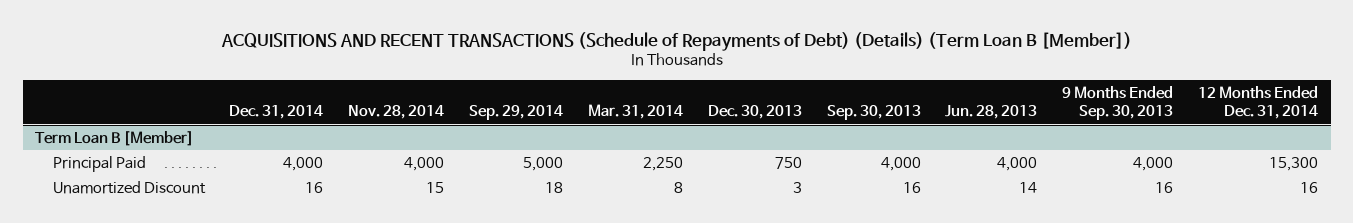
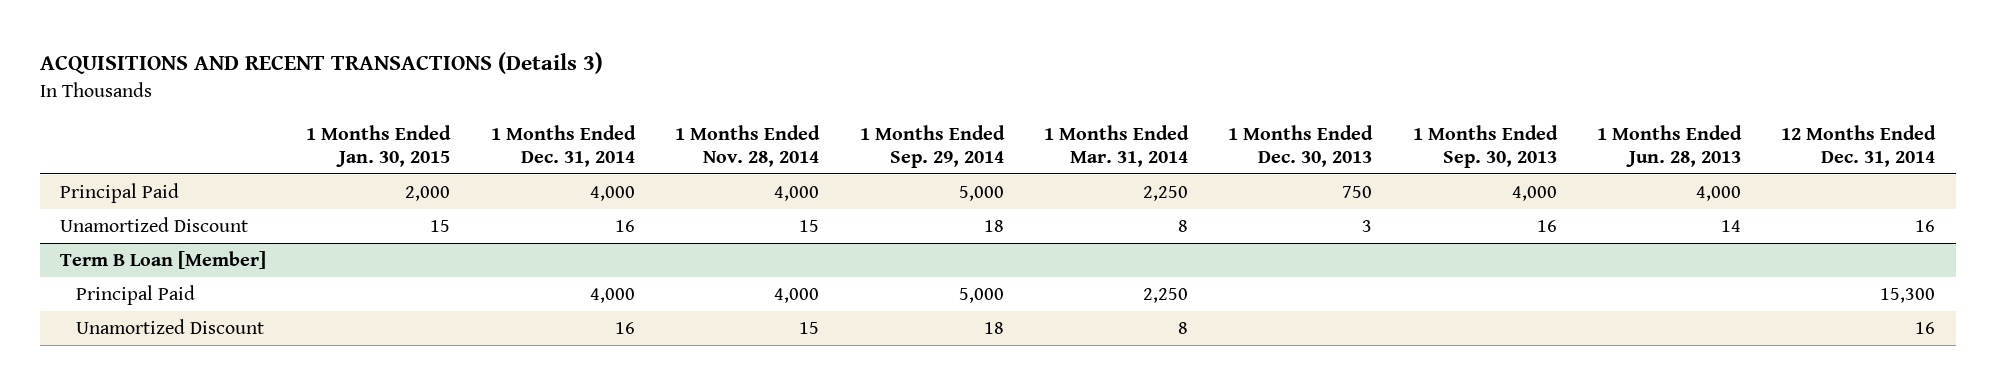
- ACQUISITIONS AND RECENT TRANSACTIONS (Schedule of Repayments of Debt) (Details) (Term Loan B [Member])
+ ACQUISITIONS AND RECENT TRANSACTIONS (Details 3)
- | Dec. 31, 2014 | Nov. 28, 2014 | Sep. 29, 2014 | Mar. 31, 2014 | Dec. 30, 2013 | Sep. 30, 2013 | Jun. 28, 2013 | 9 Months Ended Sep. 30, 2013 | 12 Months Ended Dec. 31, 2014
+ | 1 Months Ended Jan. 30, 2015 | 1 Months Ended Dec. 31, 2014 | 1 Months Ended Nov. 28, 2014 | 1 Months Ended Sep. 29, 2014 | 1 Months Ended Mar. 31, 2014 | 1 Months Ended Dec. 30, 2013 | 1 Months Ended Sep. 30, 2013 | 1 Months Ended Jun. 28, 2013 | 12 Months Ended Dec. 31, 2014
- Term Loan B [Member]
+ Principal Paid | 2,000 | 4,000 | 4,000 | 5,000 | 2,250 | 750 | 4,000 | 4,000 |
+ Unamortized Discount | 15 | 16 | 15 | 18 | 8 | 3 | 16 | 14 | 16
+ Term B Loan [Member]

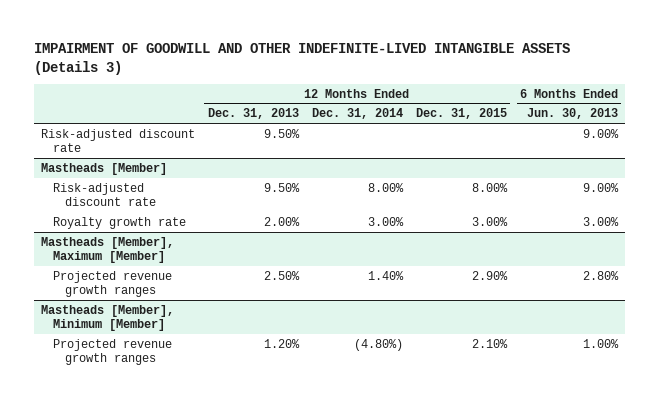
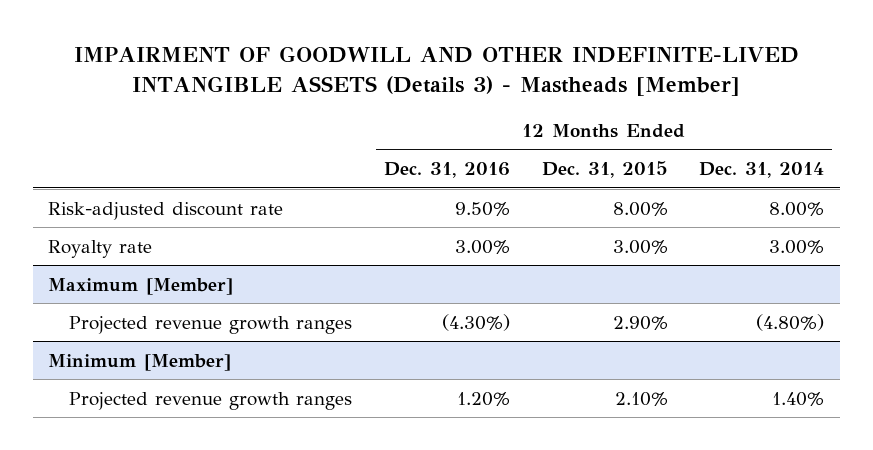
- IMPAIRMENT OF GOODWILL AND OTHER INDEFINITE-LIVED INTANGIBLE ASSETS (Details 3)
+ IMPAIRMENT OF GOODWILL AND OTHER INDEFINITE-LIVED INTANGIBLE ASSETS (Details 3) - Mastheads [Member]
- | 12 Months Ended Dec. 31, 2013 | 12 Months Ended Dec. 31, 2014 | 12 Months Ended Dec. 31, 2015 | 6 Months Ended Jun. 30, 2013
+ | 12 Months Ended Dec. 31, 2016 | 12 Months Ended Dec. 31, 2015 | 12 Months Ended Dec. 31, 2014
- Risk-adjusted discount rate | 9.50% | | | 9.00%
- Mastheads [Member]
- Royalty growth rate | 2.00% | 3.00% | 3.00% | 3.00%
- Mastheads [Member], Maximum [Member]
- Projected revenue growth ranges | 2.50% | 1.40% | 2.90% | 2.80%
- Mastheads [Member], Minimum [Member]
- Projected revenue growth ranges | 1.20% | (4.80%) | 2.10% | 1.00%
+ Royalty rate | 3.00% | 3.00% | 3.00%
+ Maximum [Member]
+ Projected revenue growth ranges | (4.30%) | 2.90% | (4.80%)
+ Minimum [Member]
+ Projected revenue growth ranges | 1.20% | 2.10% | 1.40%

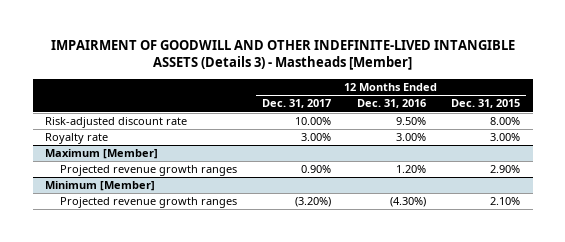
- | 12 Months Ended Dec. 31, 2016 | 12 Months Ended Dec. 31, 2015 | 12 Months Ended Dec. 31, 2014
+ | 12 Months Ended Dec. 31, 2017 | 12 Months Ended Dec. 31, 2016 | 12 Months Ended Dec. 31, 2015
@ Maximum [Member]
- Projected revenue growth ranges | (4.30%) | 2.90% | (4.80%)
+ Projected revenue growth ranges | 0.90% | 1.20% | 2.90%
@ Minimum [Member]
- Projected revenue growth ranges | 1.20% | 2.10% | 1.40%
+ Projected revenue growth ranges | (3.20%) | (4.30%) | 2.10%

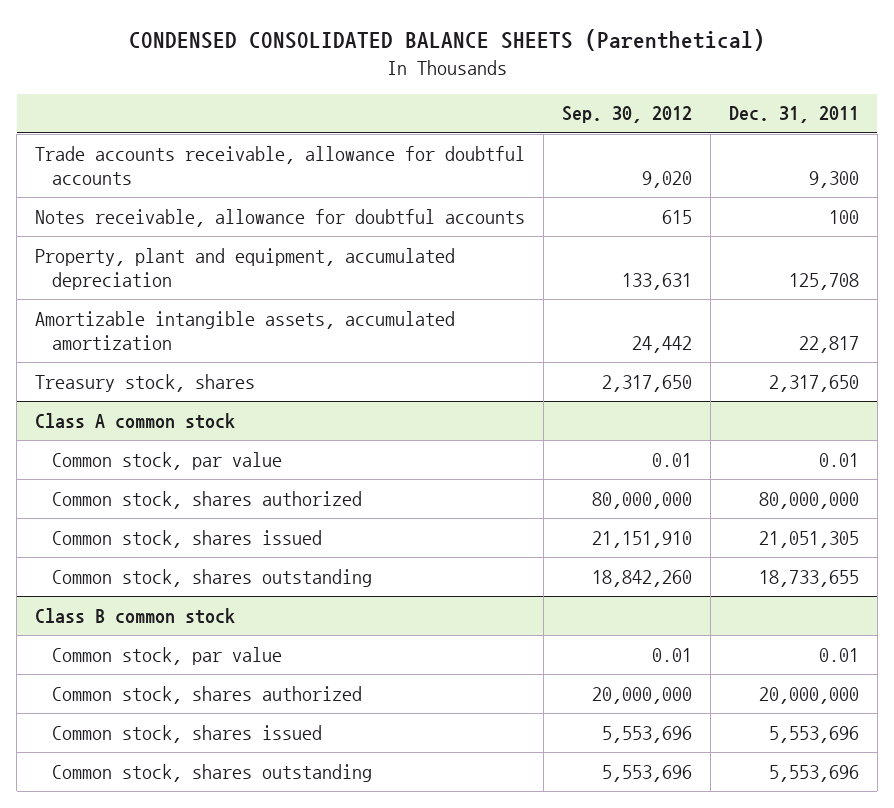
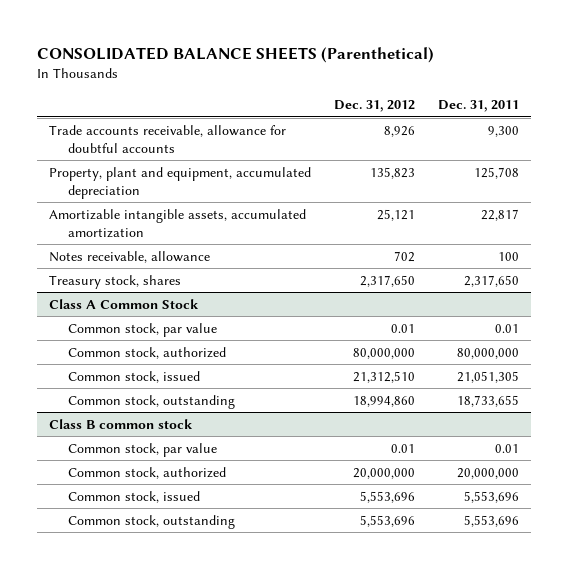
- CONDENSED CONSOLIDATED BALANCE SHEETS (Parenthetical)
+ CONSOLIDATED BALANCE SHEETS (Parenthetical)
- | Sep. 30, 2012 | Dec. 31, 2011
+ | Dec. 31, 2012 | Dec. 31, 2011
- Notes receivable, allowance for doubtful accounts | 615 | 100
+ Notes receivable, allowance | 702 | 100
- Class A common stock
+ Class A Common Stock
- Common stock, shares authorized | 80,000,000 | 80,000,000
- Common stock, shares issued | 21,151,910 | 21,051,305
- Common stock, shares outstanding | 18,842,260 | 18,733,655
+ Common stock, authorized | 80,000,000 | 80,000,000
+ Common stock, issued | 21,312,510 | 21,051,305
+ Common stock, outstanding | 18,994,860 | 18,733,655
@ Class B common stock
- Common stock, shares authorized | 20,000,000 | 20,000,000
- Common stock, shares issued | 5,553,696 | 5,553,696
- Common stock, shares outstanding | 5,553,696 | 5,553,696
+ Common stock, authorized | 20,000,000 | 20,000,000
+ Common stock, issued | 5,553,696 | 5,553,696
+ Common stock, outstanding | 5,553,696 | 5,553,696

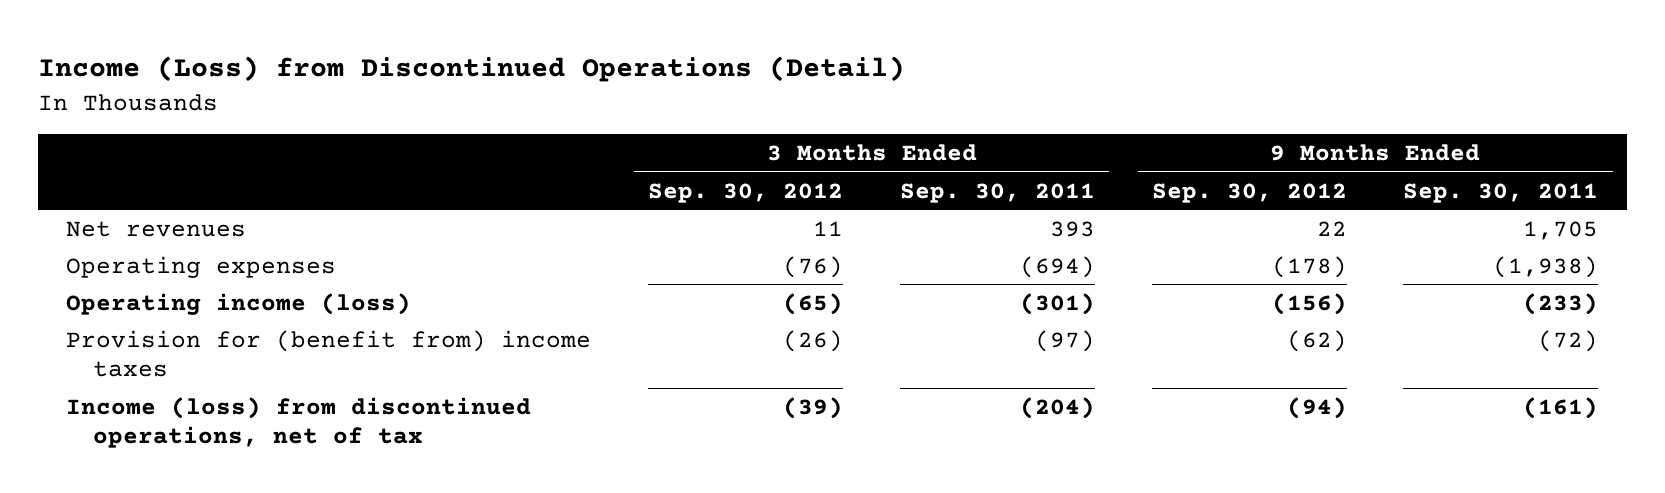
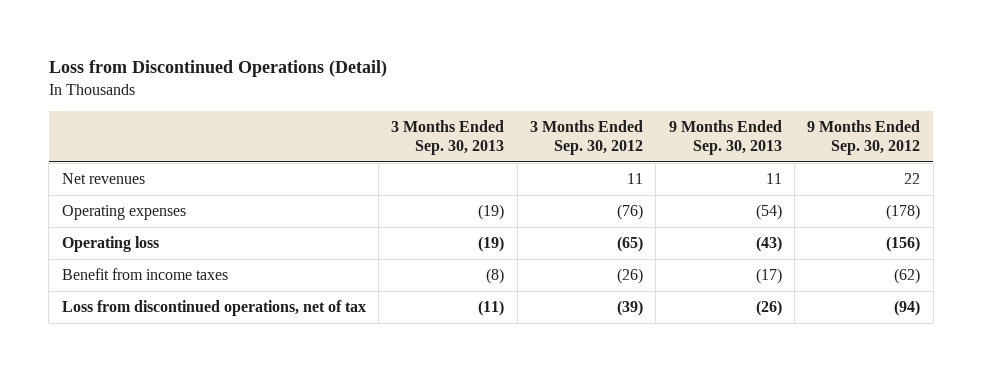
- Income (Loss) from Discontinued Operations (Detail)
+ Loss from Discontinued Operations (Detail)
- | 3 Months Ended Sep. 30, 2012 | 3 Months Ended Sep. 30, 2011 | 9 Months Ended Sep. 30, 2012 | 9 Months Ended Sep. 30, 2011
+ | 3 Months Ended Sep. 30, 2013 | 3 Months Ended Sep. 30, 2012 | 9 Months Ended Sep. 30, 2013 | 9 Months Ended Sep. 30, 2012
- Operating income (loss) | (65) | (301) | (156) | (233)
- Provision for (benefit from) income taxes | (26) | (97) | (62) | (72)
- Income (loss) from discontinued operations, net of tax | (39) | (204) | (94) | (161)
+ Operating loss | (19) | (65) | (43) | (156)
+ Benefit from income taxes | (8) | (26) | (17) | (62)
+ Loss from discontinued operations, net of tax | (11) | (39) | (26) | (94)

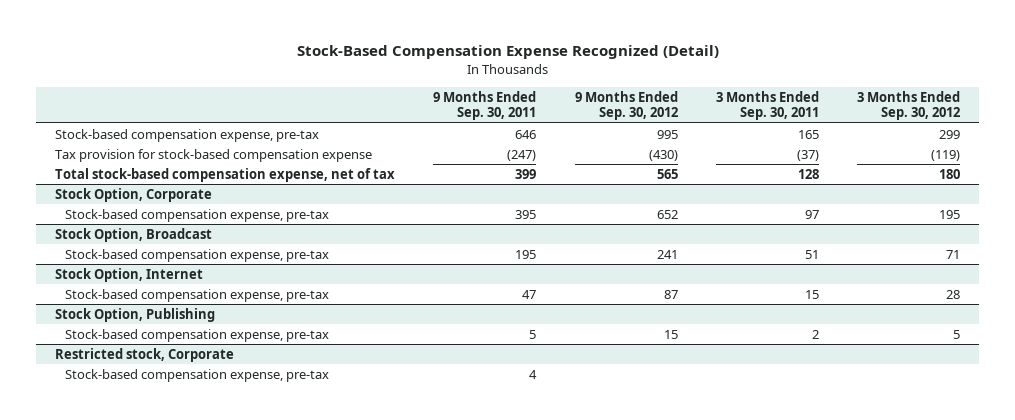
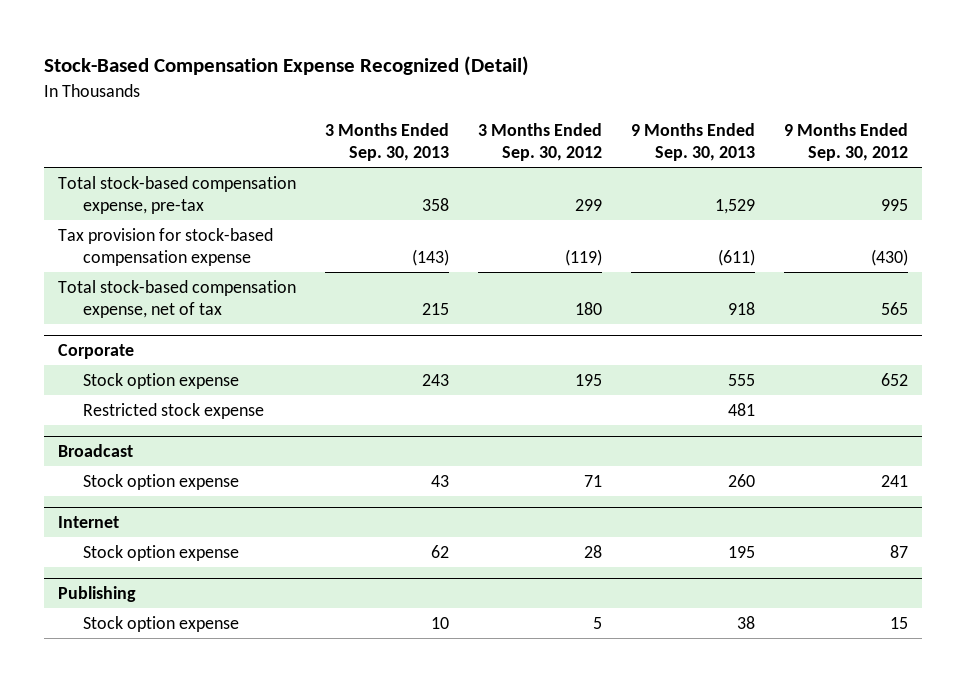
- | 9 Months Ended Sep. 30, 2011 | 9 Months Ended Sep. 30, 2012 | 3 Months Ended Sep. 30, 2011 | 3 Months Ended Sep. 30, 2012
+ | 3 Months Ended Sep. 30, 2013 | 3 Months Ended Sep. 30, 2012 | 9 Months Ended Sep. 30, 2013 | 9 Months Ended Sep. 30, 2012
- Stock-based compensation expense, pre-tax | 646 | 995 | 165 | 299
+ Total stock-based compensation expense, pre-tax | 358 | 299 | 1,529 | 995
- Stock Option, Corporate
- Stock-based compensation expense, pre-tax | 395 | 652 | 97 | 195
- Stock Option, Broadcast
- Stock-based compensation expense, pre-tax | 195 | 241 | 51 | 71
- Stock Option, Internet
- Stock-based compensation expense, pre-tax | 47 | 87 | 15 | 28
- Stock Option, Publishing
- Stock-based compensation expense, pre-tax | 5 | 15 | 2 | 5
- Restricted stock, Corporate
- Stock-based compensation expense, pre-tax | 4 | | |
+ Corporate
+ Stock option expense | 243 | 195 | 555 | 652
+ Restricted stock expense | | | 481 |
+ Broadcast
+ Stock option expense | 43 | 71 | 260 | 241
+ Internet
+ Stock option expense | 62 | 28 | 195 | 87
+ Publishing
+ Stock option expense | 10 | 5 | 38 | 15

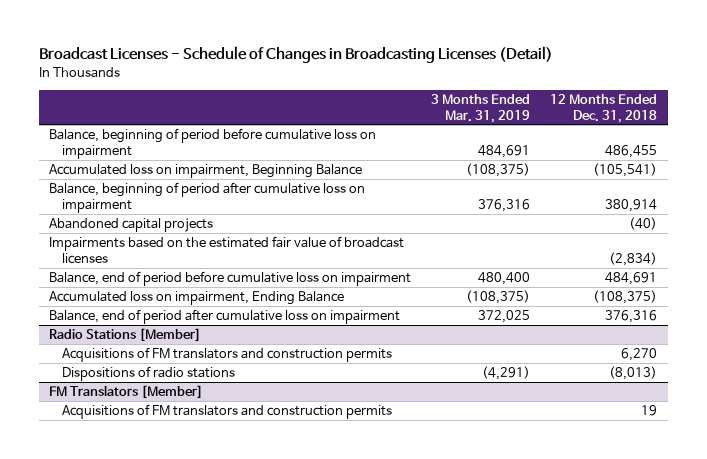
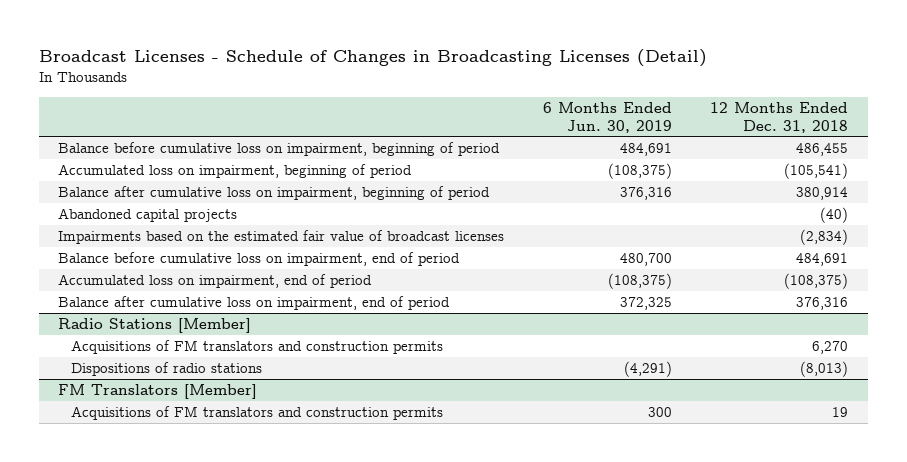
- | 3 Months Ended Mar. 31, 2019 | 12 Months Ended Dec. 31, 2018
+ | 6 Months Ended Jun. 30, 2019 | 12 Months Ended Dec. 31, 2018
- Balance, beginning of period before cumulative loss on impairment | 484,691 | 486,455
- Accumulated loss on impairment, Beginning Balance | (108,375) | (105,541)
- Balance, beginning of period after cumulative loss on impairment | 376,316 | 380,914
+ Balance before cumulative loss on impairment, beginning of period | 484,691 | 486,455
+ Accumulated loss on impairment, beginning of period | (108,375) | (105,541)
+ Balance after cumulative loss on impairment, beginning of period | 376,316 | 380,914
- Balance, end of period before cumulative loss on impairment | 480,400 | 484,691
- Accumulated loss on impairment, Ending Balance | (108,375) | (108,375)
- Balance, end of period after cumulative loss on impairment | 372,025 | 376,316
+ Balance before cumulative loss on impairment, end of period | 480,700 | 484,691
+ Accumulated loss on impairment, end of period | (108,375) | (108,375)
+ Balance after cumulative loss on impairment, end of period | 372,325 | 376,316

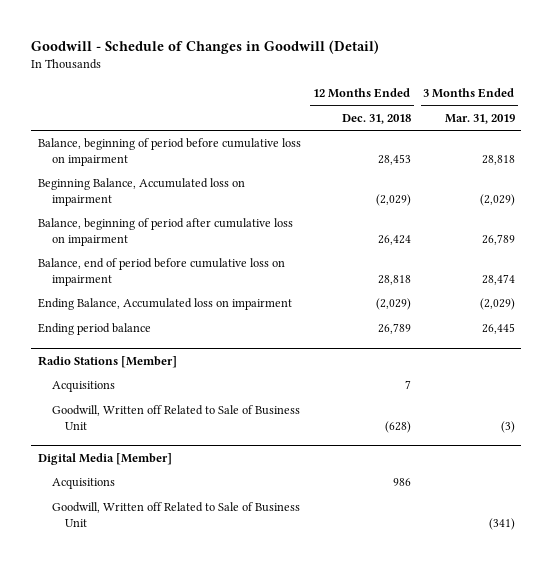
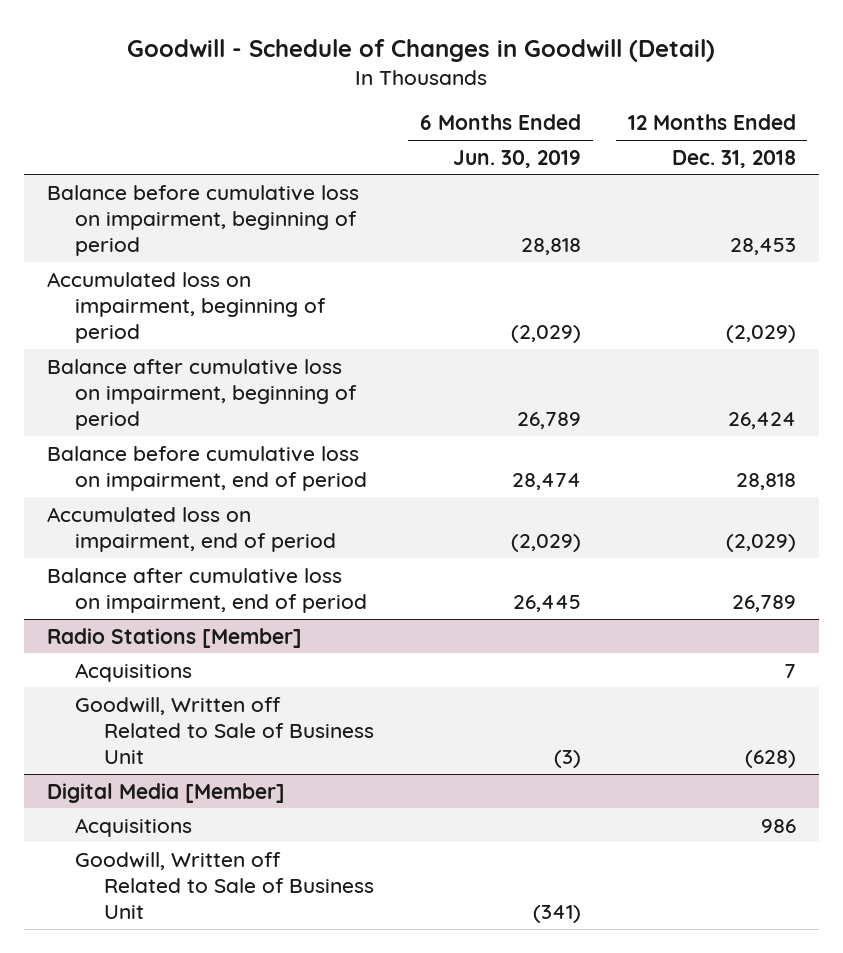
- | 12 Months Ended Dec. 31, 2018 | 3 Months Ended Mar. 31, 2019
+ | 6 Months Ended Jun. 30, 2019 | 12 Months Ended Dec. 31, 2018
- Balance, beginning of period before cumulative loss on impairment | 28,453 | 28,818
- Beginning Balance, Accumulated loss on impairment | (2,029) | (2,029)
- Balance, beginning of period after cumulative loss on impairment | 26,424 | 26,789
- Balance, end of period before cumulative loss on impairment | 28,818 | 28,474
- Ending Balance, Accumulated loss on impairment | (2,029) | (2,029)
- Ending period balance | 26,789 | 26,445
+ Balance before cumulative loss on impairment, beginning of period | 28,818 | 28,453
+ Accumulated loss on impairment, beginning of period | (2,029) | (2,029)
+ Balance after cumulative loss on impairment, beginning of period | 26,789 | 26,424
+ Balance before cumulative loss on impairment, end of period | 28,474 | 28,818
+ Accumulated loss on impairment, end of period | (2,029) | (2,029)
+ Balance after cumulative loss on impairment, end of period | 26,445 | 26,789

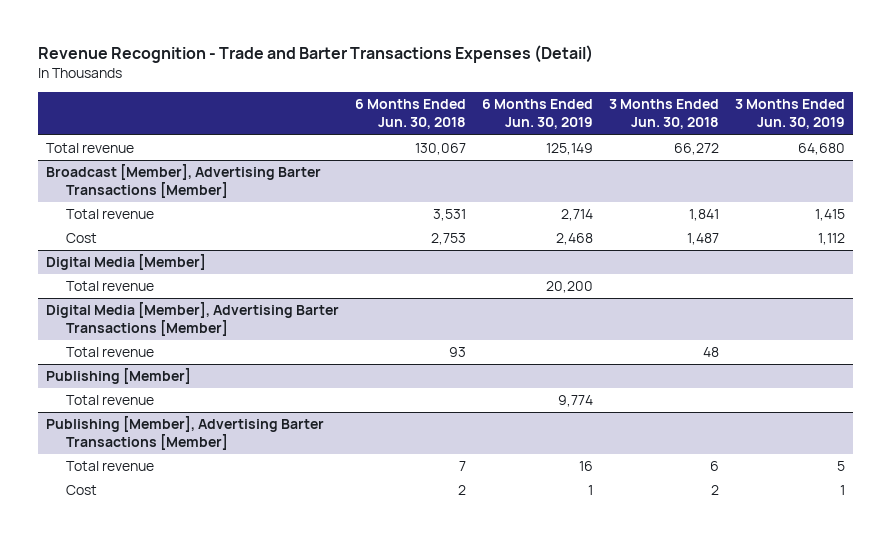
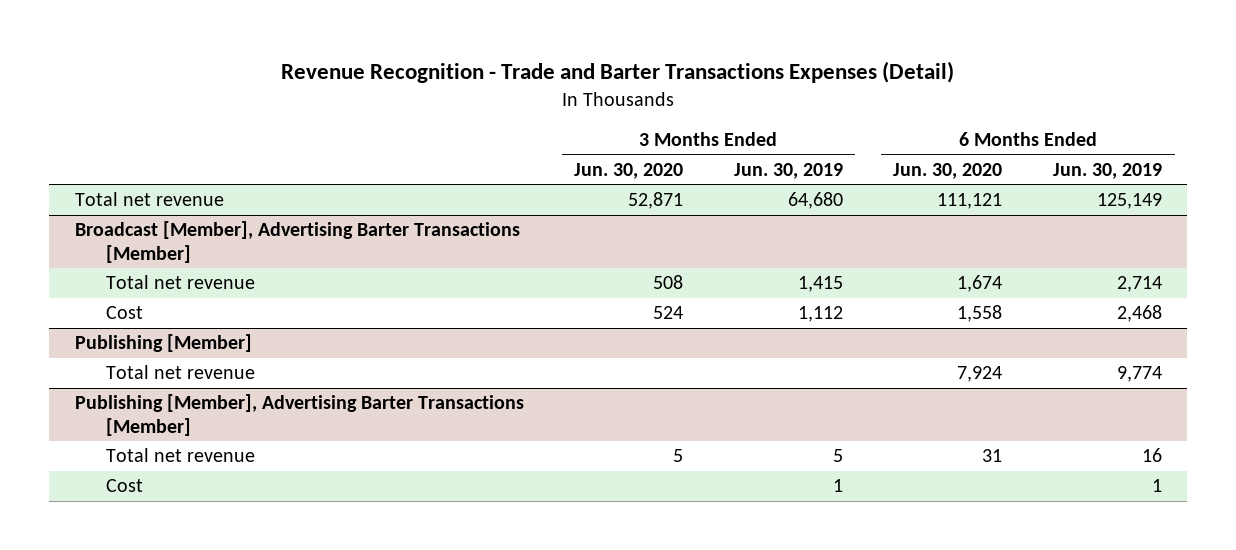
- | 6 Months Ended Jun. 30, 2018 | 6 Months Ended Jun. 30, 2019 | 3 Months Ended Jun. 30, 2018 | 3 Months Ended Jun. 30, 2019
+ | 3 Months Ended Jun. 30, 2020 | 3 Months Ended Jun. 30, 2019 | 6 Months Ended Jun. 30, 2020 | 6 Months Ended Jun. 30, 2019
- Total revenue | 130,067 | 125,149 | 66,272 | 64,680
+ Total net revenue | 52,871 | 64,680 | 111,121 | 125,149
@ Broadcast [Member], Advertising Barter Transactions [Member]
- Total revenue | 3,531 | 2,714 | 1,841 | 1,415
+ Total net revenue | 508 | 1,415 | 1,674 | 2,714
- Digital Media [Member]
- Total revenue | | 20,200 | |
- Digital Media [Member], Advertising Barter Transactions [Member]
- Total revenue | 93 | | 48 |
@ Publishing [Member]
- Total revenue | | 9,774 | |
+ Total net revenue | | | 7,924 | 9,774
@ Publishing [Member], Advertising Barter Transactions [Member]
- Total revenue | 7 | 16 | 6 | 5
+ Total net revenue | 5 | 5 | 31 | 16

